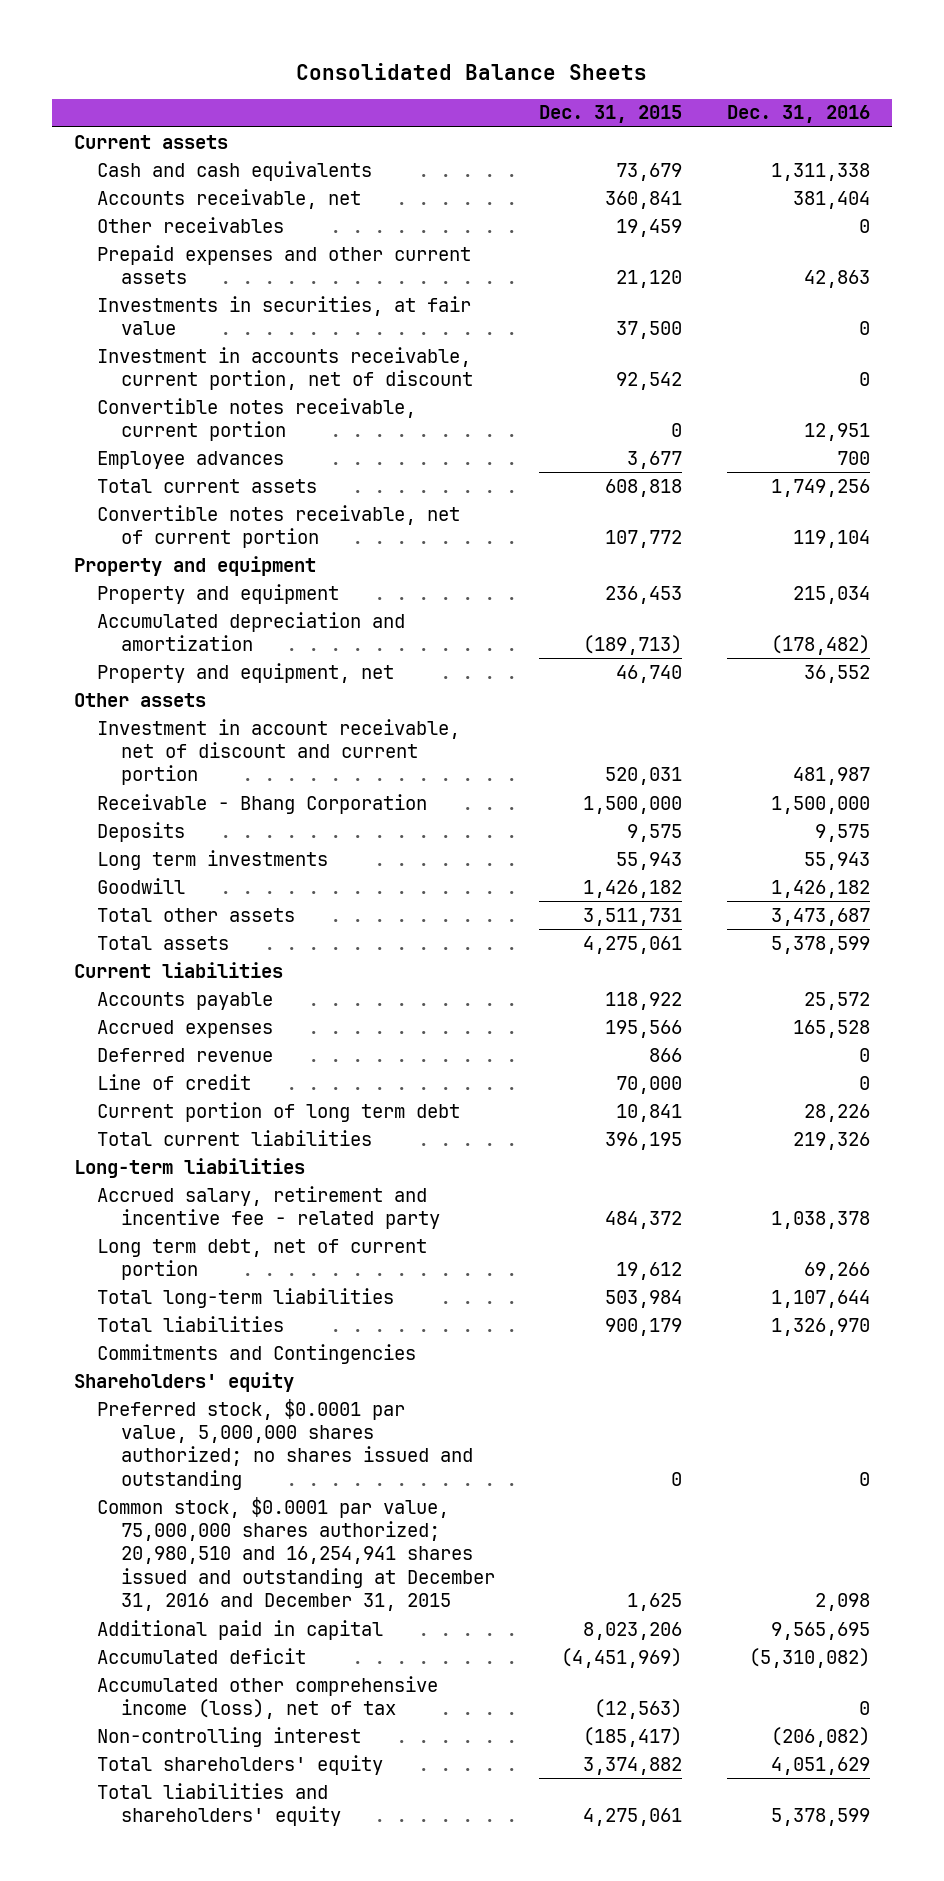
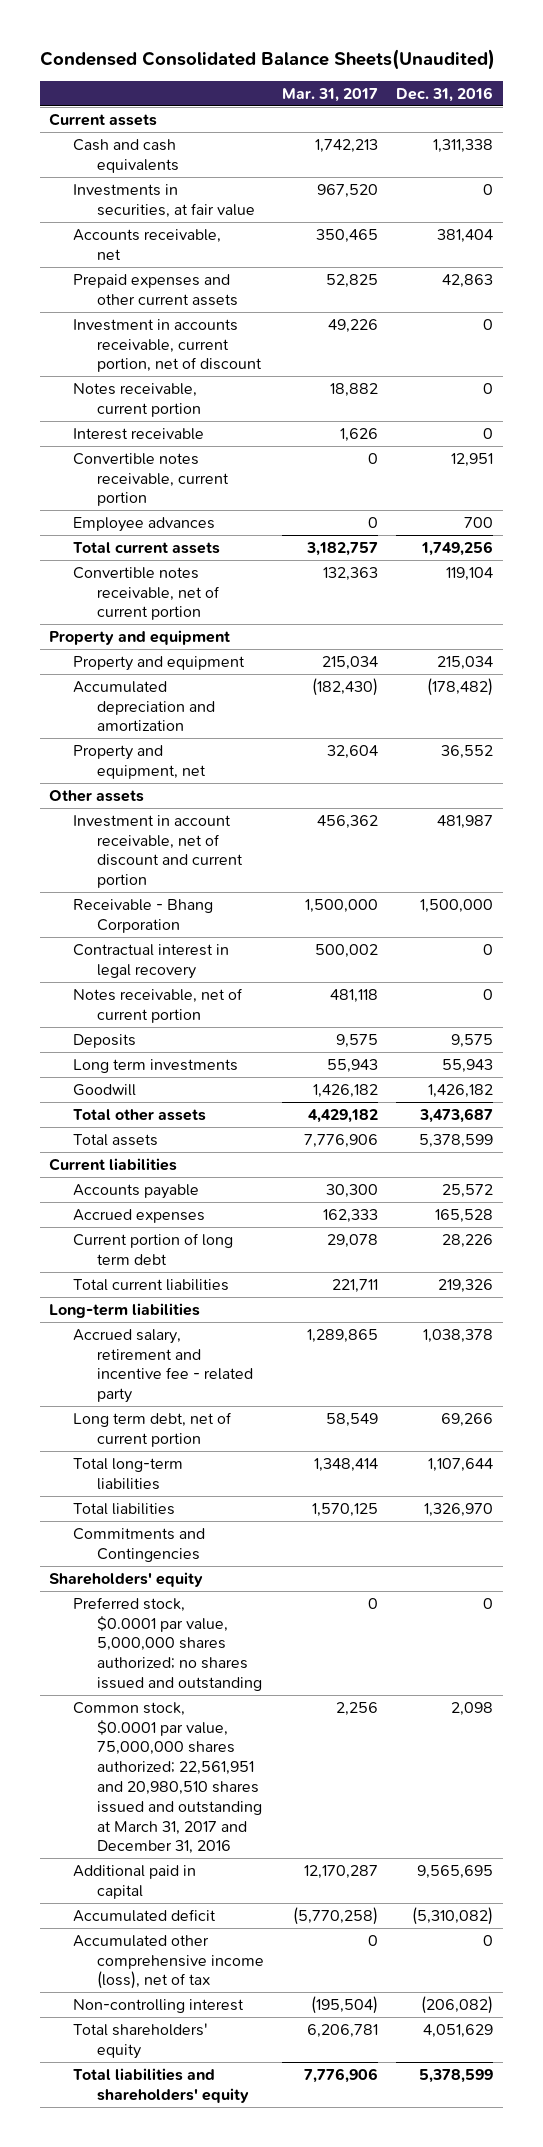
- Consolidated Balance Sheets
+ Condensed Consolidated Balance Sheets(Unaudited)
- | Dec. 31, 2015 | Dec. 31, 2016
+ | Mar. 31, 2017 | Dec. 31, 2016
moved up: Investments in securities, at fair value | 967,520 | 0
- Other receivables | 19,459 | 0
+ Notes receivable, current portion | 18,882 | 0
+ Interest receivable | 1,626 | 0
+ Contractual interest in legal recovery | 500,002 | 0
+ Notes receivable, net of current portion | 481,118 | 0
- Deferred revenue | 866 | 0
- Line of credit | 70,000 | 0
- Common stock, $0.0001 par value, 75,000,000 shares authorized; 20,980,510 and 16,254,941 shares issued and outstanding at December 31, 2016 and December 31, 2015 | 1,625 | 2,098
+ Common stock, $0.0001 par value, 75,000,000 shares authorized; 22,561,951 and 20,980,510 shares issued and outstanding at March 31, 2017 and December 31, 2016 | 2,256 | 2,098

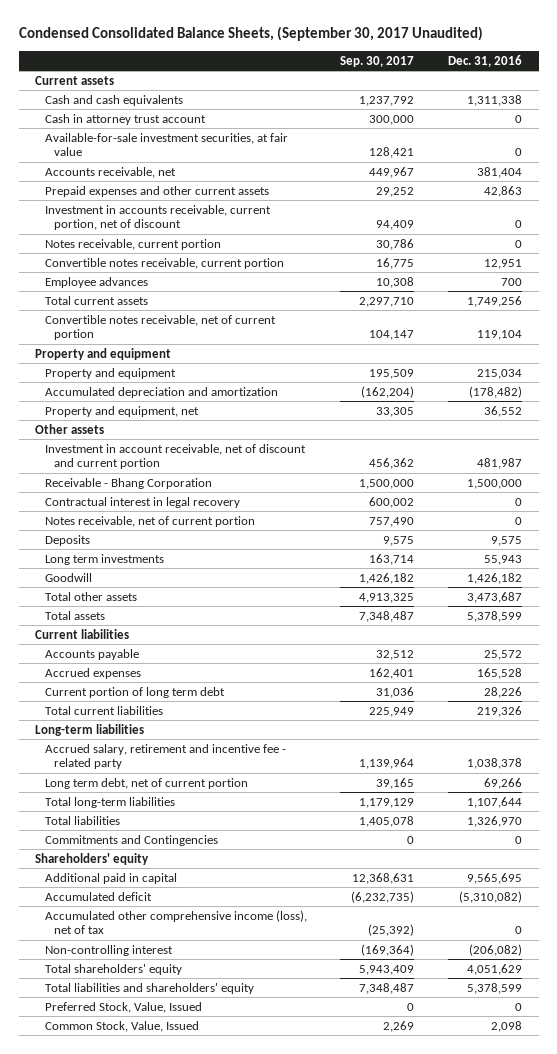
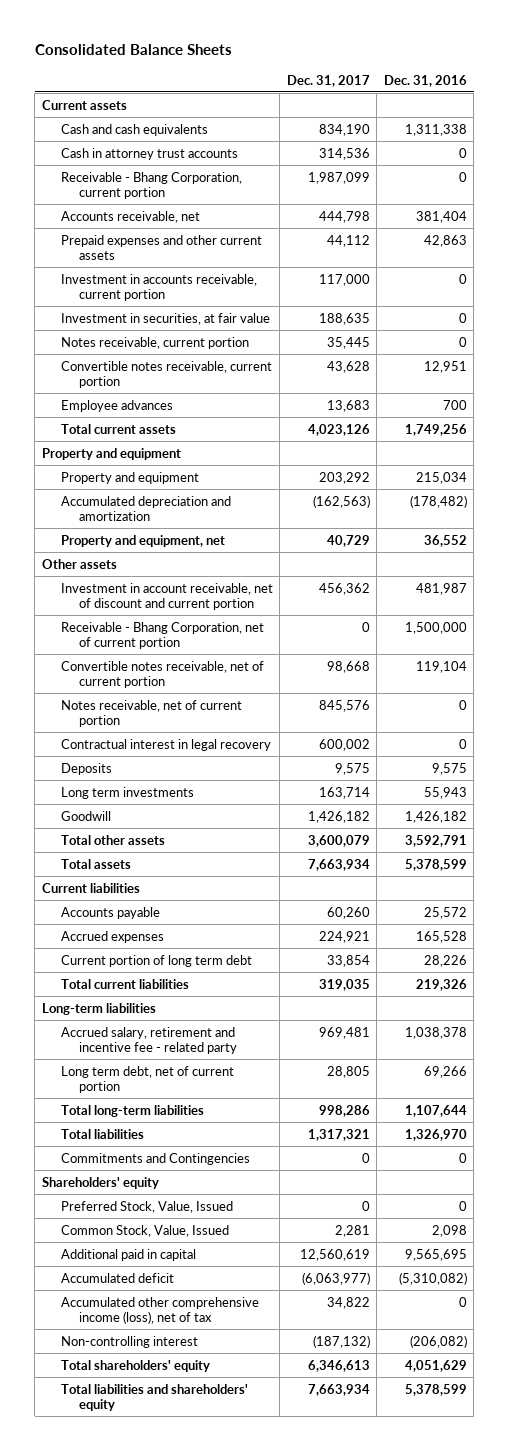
- Condensed Consolidated Balance Sheets, (September 30, 2017 Unaudited)
+ Consolidated Balance Sheets
- | Sep. 30, 2017 | Dec. 31, 2016
+ | Dec. 31, 2017 | Dec. 31, 2016
- Cash in attorney trust account | 300,000 | 0
- Available-for-sale investment securities, at fair value | 128,421 | 0
+ Cash in attorney trust accounts | 314,536 | 0
+ Receivable - Bhang Corporation, current portion | 1,987,099 | 0
- Investment in accounts receivable, current portion, net of discount | 94,409 | 0
+ Investment in accounts receivable, current portion | 117,000 | 0
+ Investment in securities, at fair value | 188,635 | 0
- Receivable - Bhang Corporation | 1,500,000 | 1,500,000
+ Receivable - Bhang Corporation, net of current portion | 0 | 1,500,000
moved down: Convertible notes receivable, net of current portion | 98,668 | 119,104
moved down: Contractual interest in legal recovery | 600,002 | 0
- Total other assets | 4,913,325 | 3,473,687
+ Total other assets | 3,600,079 | 3,592,791
moved up: Preferred Stock, Value, Issued | 0 | 0
moved up: Common Stock, Value, Issued | 2,281 | 2,098

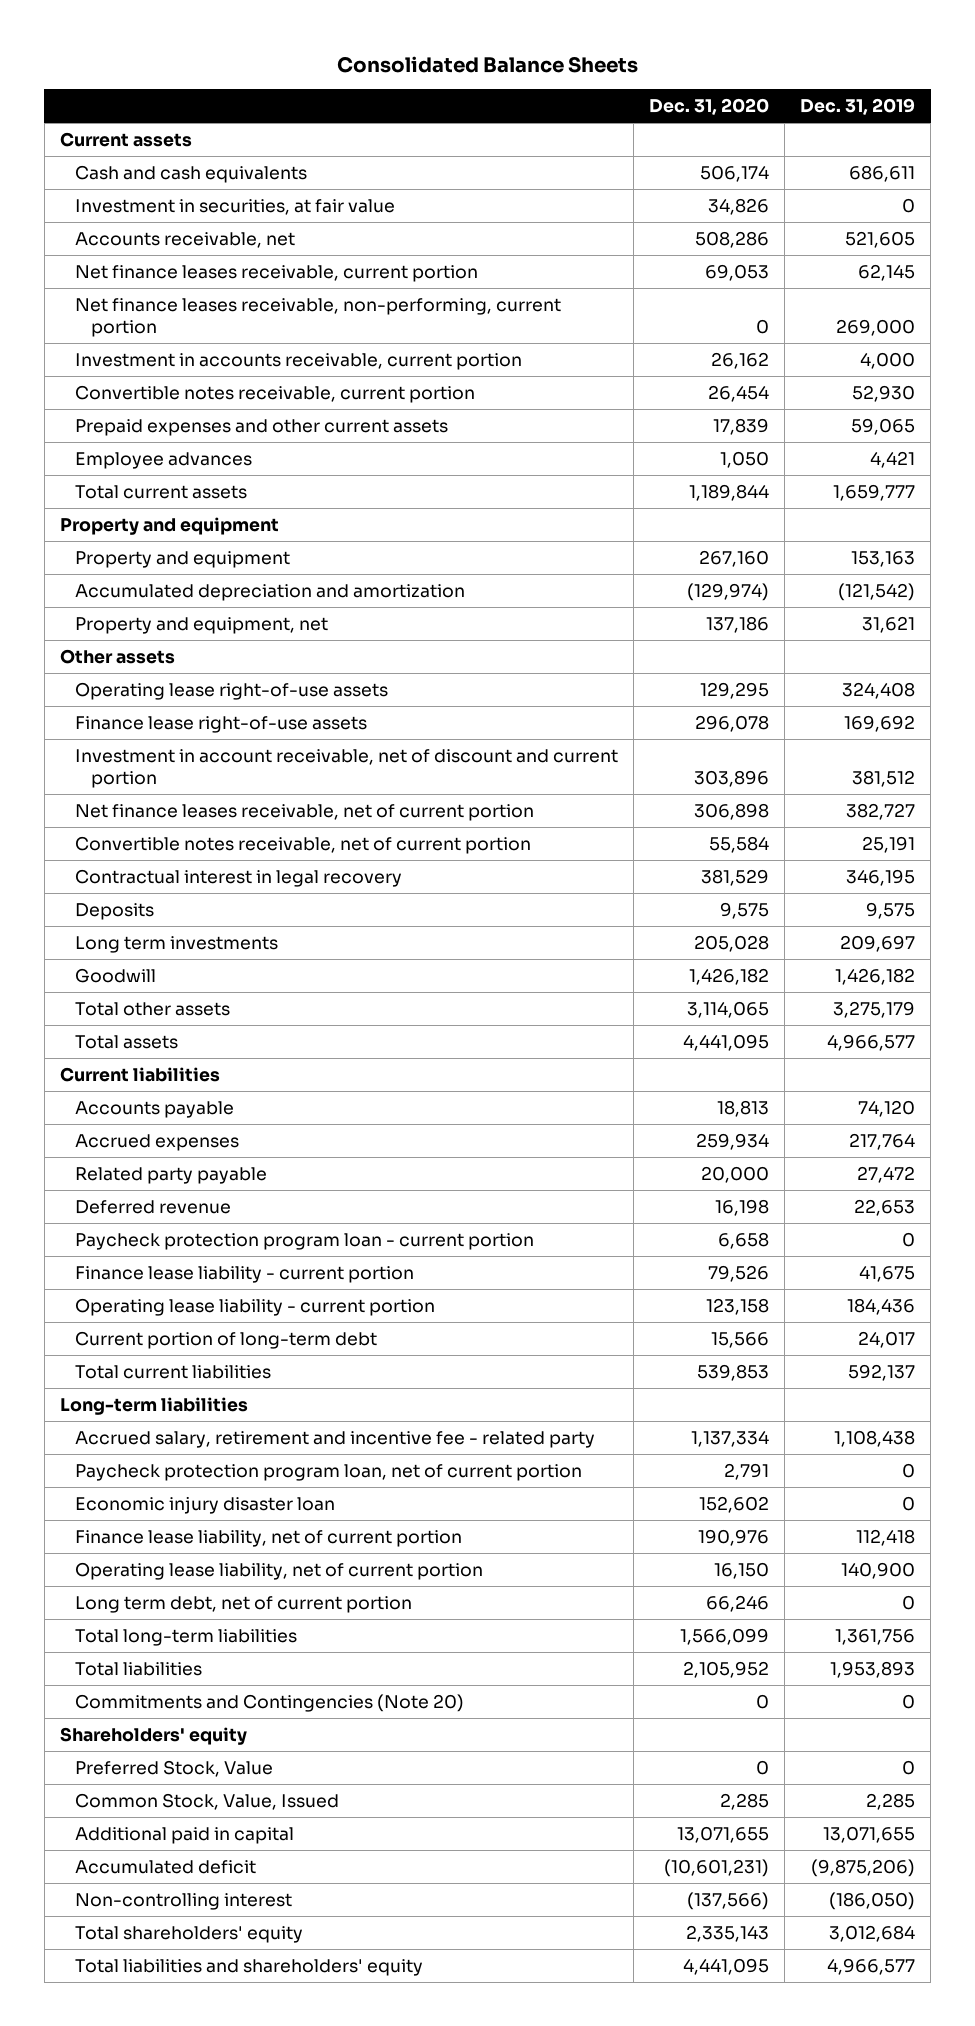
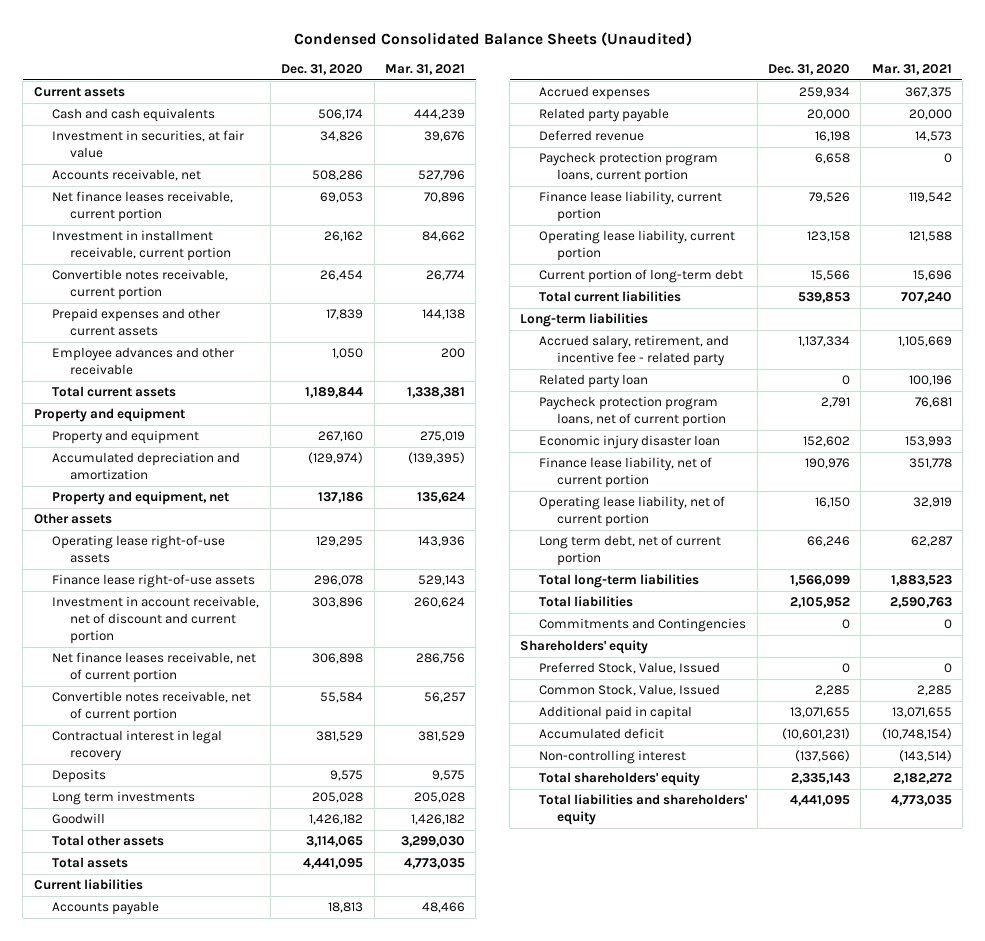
- Consolidated Balance Sheets
+ Condensed Consolidated Balance Sheets (Unaudited)
- | Dec. 31, 2020 | Dec. 31, 2019
+ | Dec. 31, 2020 | Mar. 31, 2021
- Net finance leases receivable, non-performing, current portion | 0 | 269,000
- Investment in accounts receivable, current portion | 26,162 | 4,000
+ Investment in installment receivable, current portion | 26,162 | 84,662
- Employee advances | 1,050 | 4,421
+ Employee advances and other receivable | 1,050 | 200
- Paycheck protection program loan - current portion | 6,658 | 0
- Finance lease liability - current portion | 79,526 | 41,675
- Operating lease liability - current portion | 123,158 | 184,436
+ Paycheck protection program loans, current portion | 6,658 | 0
+ Finance lease liability, current portion | 79,526 | 119,542
+ Operating lease liability, current portion | 123,158 | 121,588
- Accrued salary, retirement and incentive fee - related party | 1,137,334 | 1,108,438
- Paycheck protection program loan, net of current portion | 2,791 | 0
+ Accrued salary, retirement, and incentive fee - related party | 1,137,334 | 1,105,669
+ Related party loan | 0 | 100,196
+ Paycheck protection program loans, net of current portion | 2,791 | 76,681
- Commitments and Contingencies (Note 20) | 0 | 0
+ Commitments and Contingencies | 0 | 0
- Preferred Stock, Value | 0 | 0
+ Preferred Stock, Value, Issued | 0 | 0

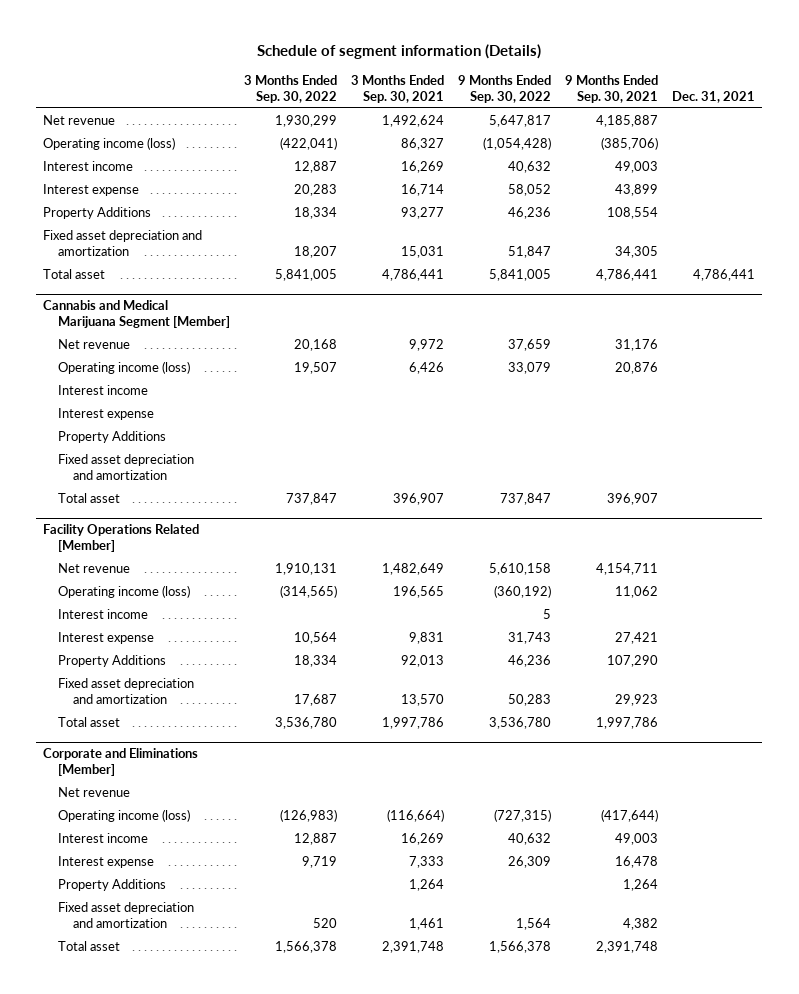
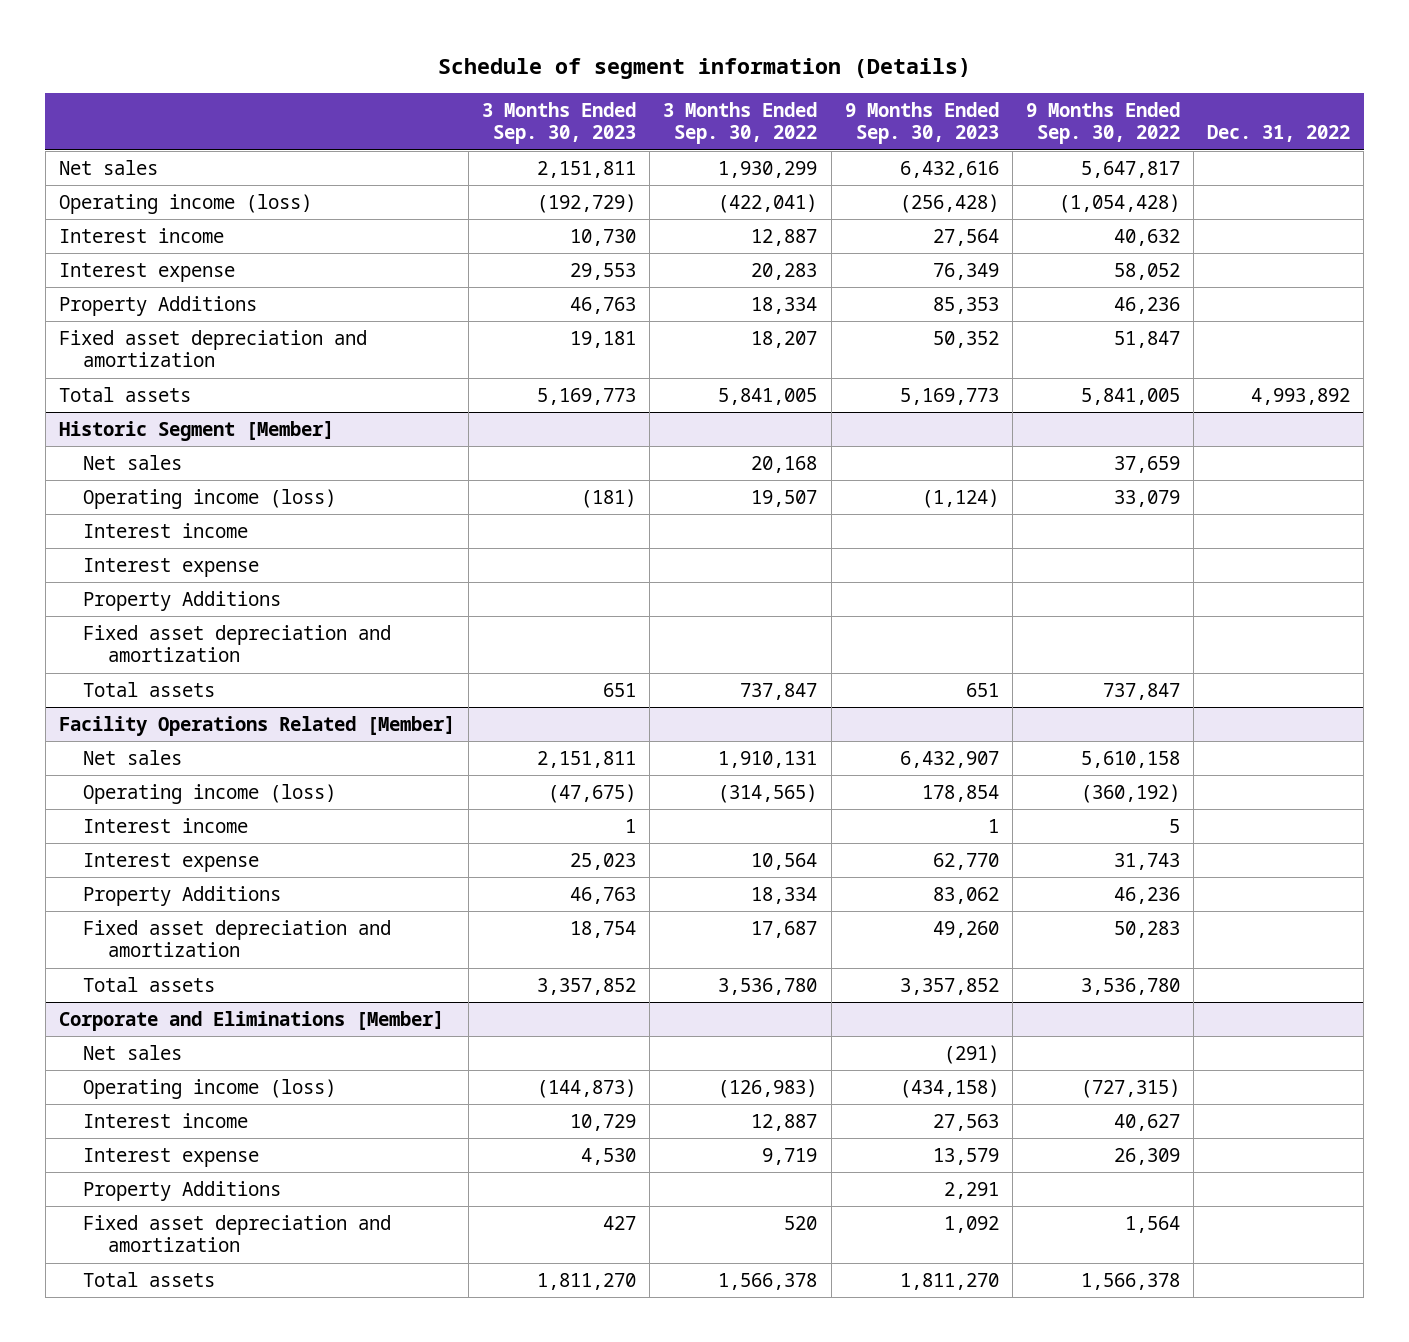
- | 3 Months Ended Sep. 30, 2022 | 3 Months Ended Sep. 30, 2021 | 9 Months Ended Sep. 30, 2022 | 9 Months Ended Sep. 30, 2021 | Dec. 31, 2021
+ | 3 Months Ended Sep. 30, 2023 | 3 Months Ended Sep. 30, 2022 | 9 Months Ended Sep. 30, 2023 | 9 Months Ended Sep. 30, 2022 | Dec. 31, 2022
- Net revenue | 1,930,299 | 1,492,624 | 5,647,817 | 4,185,887 |
+ Net sales | 2,151,811 | 1,930,299 | 6,432,616 | 5,647,817 |
- Total asset | 5,841,005 | 4,786,441 | 5,841,005 | 4,786,441 | 4,786,441
- Cannabis and Medical Marijuana Segment [Member]
- Net revenue | 20,168 | 9,972 | 37,659 | 31,176 |
+ Total assets | 5,169,773 | 5,841,005 | 5,169,773 | 5,841,005 | 4,993,892
+ Historic Segment [Member]
+ Net sales | | 20,168 | | 37,659 |
- Total asset | 737,847 | 396,907 | 737,847 | 396,907 |
+ Total assets | 651 | 737,847 | 651 | 737,847 |
@ Facility Operations Related [Member]
- Net revenue | 1,910,131 | 1,482,649 | 5,610,158 | 4,154,711 |
+ Net sales | 2,151,811 | 1,910,131 | 6,432,907 | 5,610,158 |
- Total asset | 3,536,780 | 1,997,786 | 3,536,780 | 1,997,786 |
+ Total assets | 3,357,852 | 3,536,780 | 3,357,852 | 3,536,780 |
@ Corporate and Eliminations [Member]
- Net revenue
+ Net sales | | | (291) | |
- Interest income | 12,887 | 16,269 | 40,632 | 49,003 |
+ Interest income | 10,729 | 12,887 | 27,563 | 40,627 |
- Total asset | 1,566,378 | 2,391,748 | 1,566,378 | 2,391,748 |
+ Total assets | 1,811,270 | 1,566,378 | 1,811,270 | 1,566,378 |

